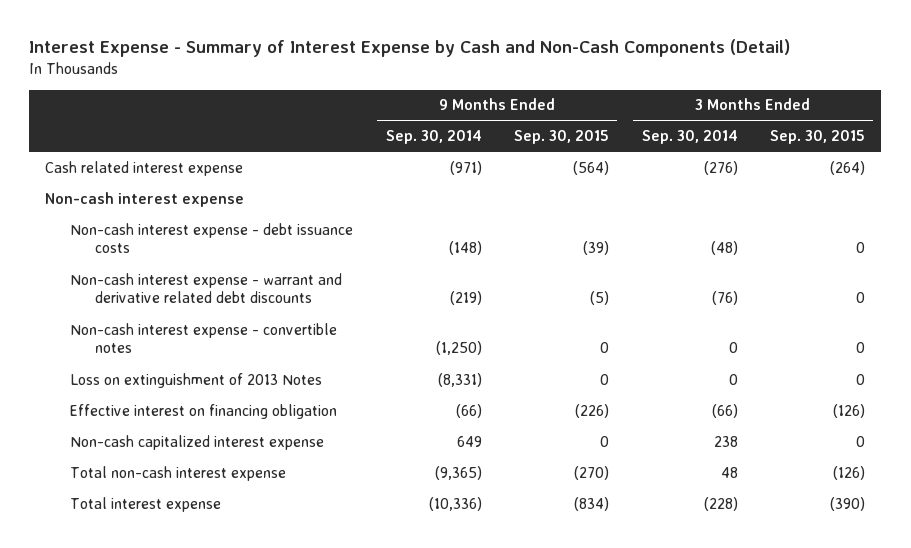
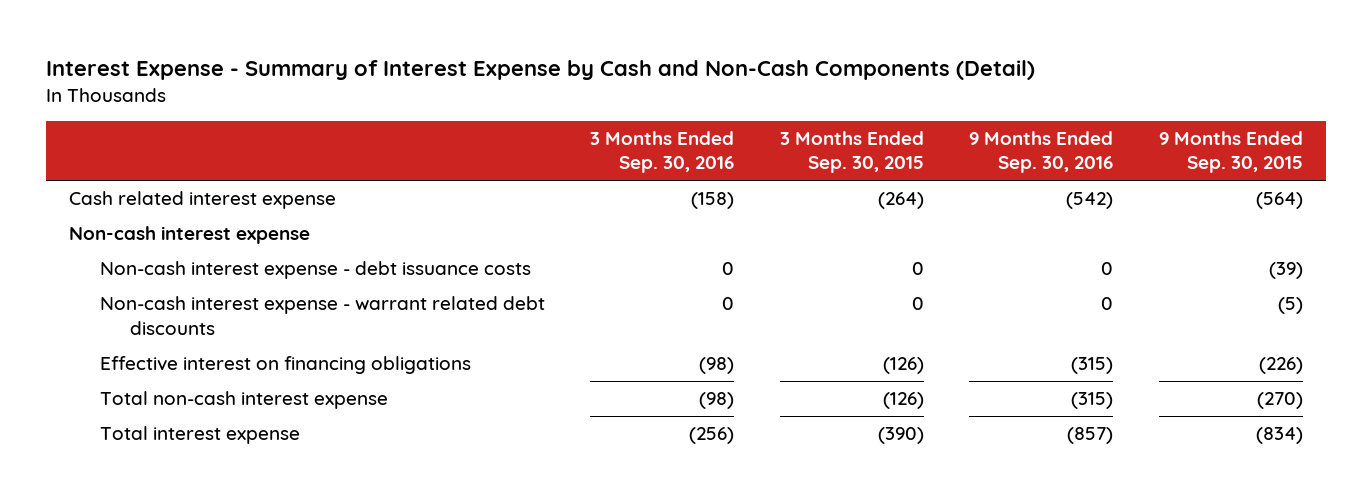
- | 9 Months Ended Sep. 30, 2014 | 9 Months Ended Sep. 30, 2015 | 3 Months Ended Sep. 30, 2014 | 3 Months Ended Sep. 30, 2015
+ | 3 Months Ended Sep. 30, 2016 | 3 Months Ended Sep. 30, 2015 | 9 Months Ended Sep. 30, 2016 | 9 Months Ended Sep. 30, 2015
- Non-cash interest expense - warrant and derivative related debt discounts | (219) | (5) | (76) | 0
- Non-cash interest expense - convertible notes | (1,250) | 0 | 0 | 0
- Loss on extinguishment of 2013 Notes | (8,331) | 0 | 0 | 0
- Effective interest on financing obligation | (66) | (226) | (66) | (126)
- Non-cash capitalized interest expense | 649 | 0 | 238 | 0
+ Non-cash interest expense - warrant related debt discounts | 0 | 0 | 0 | (5)
+ Effective interest on financing obligations | (98) | (126) | (315) | (226)

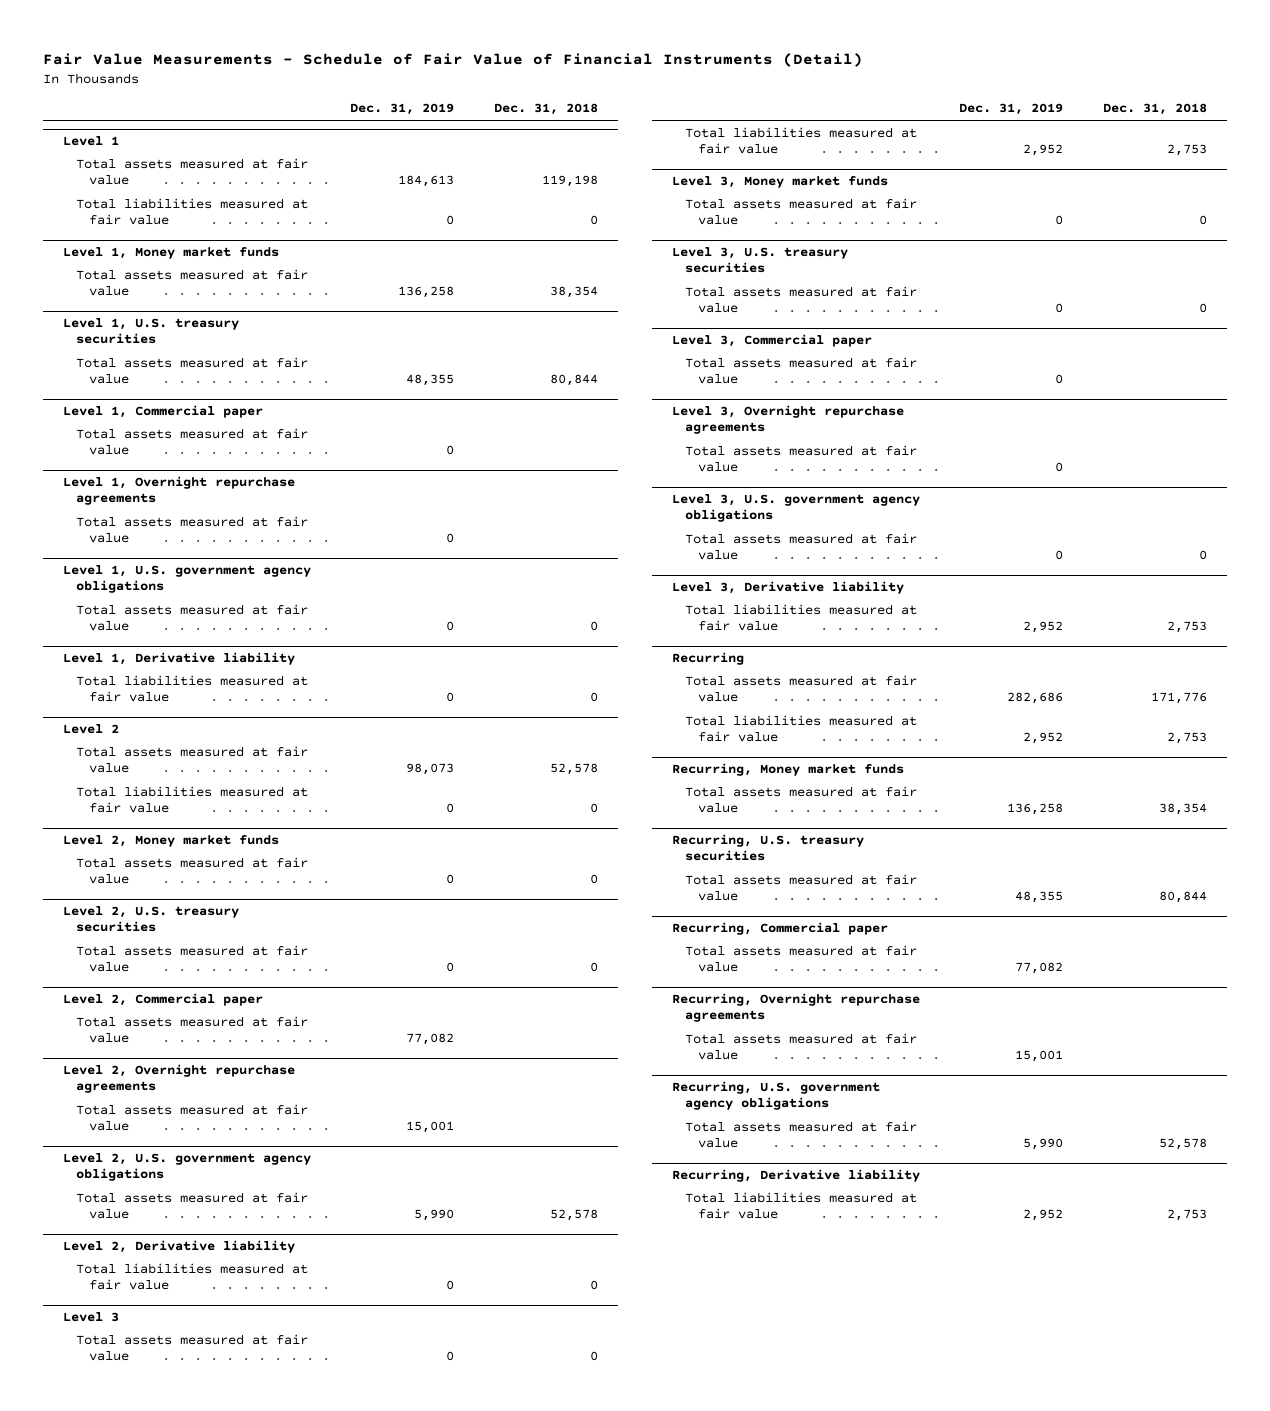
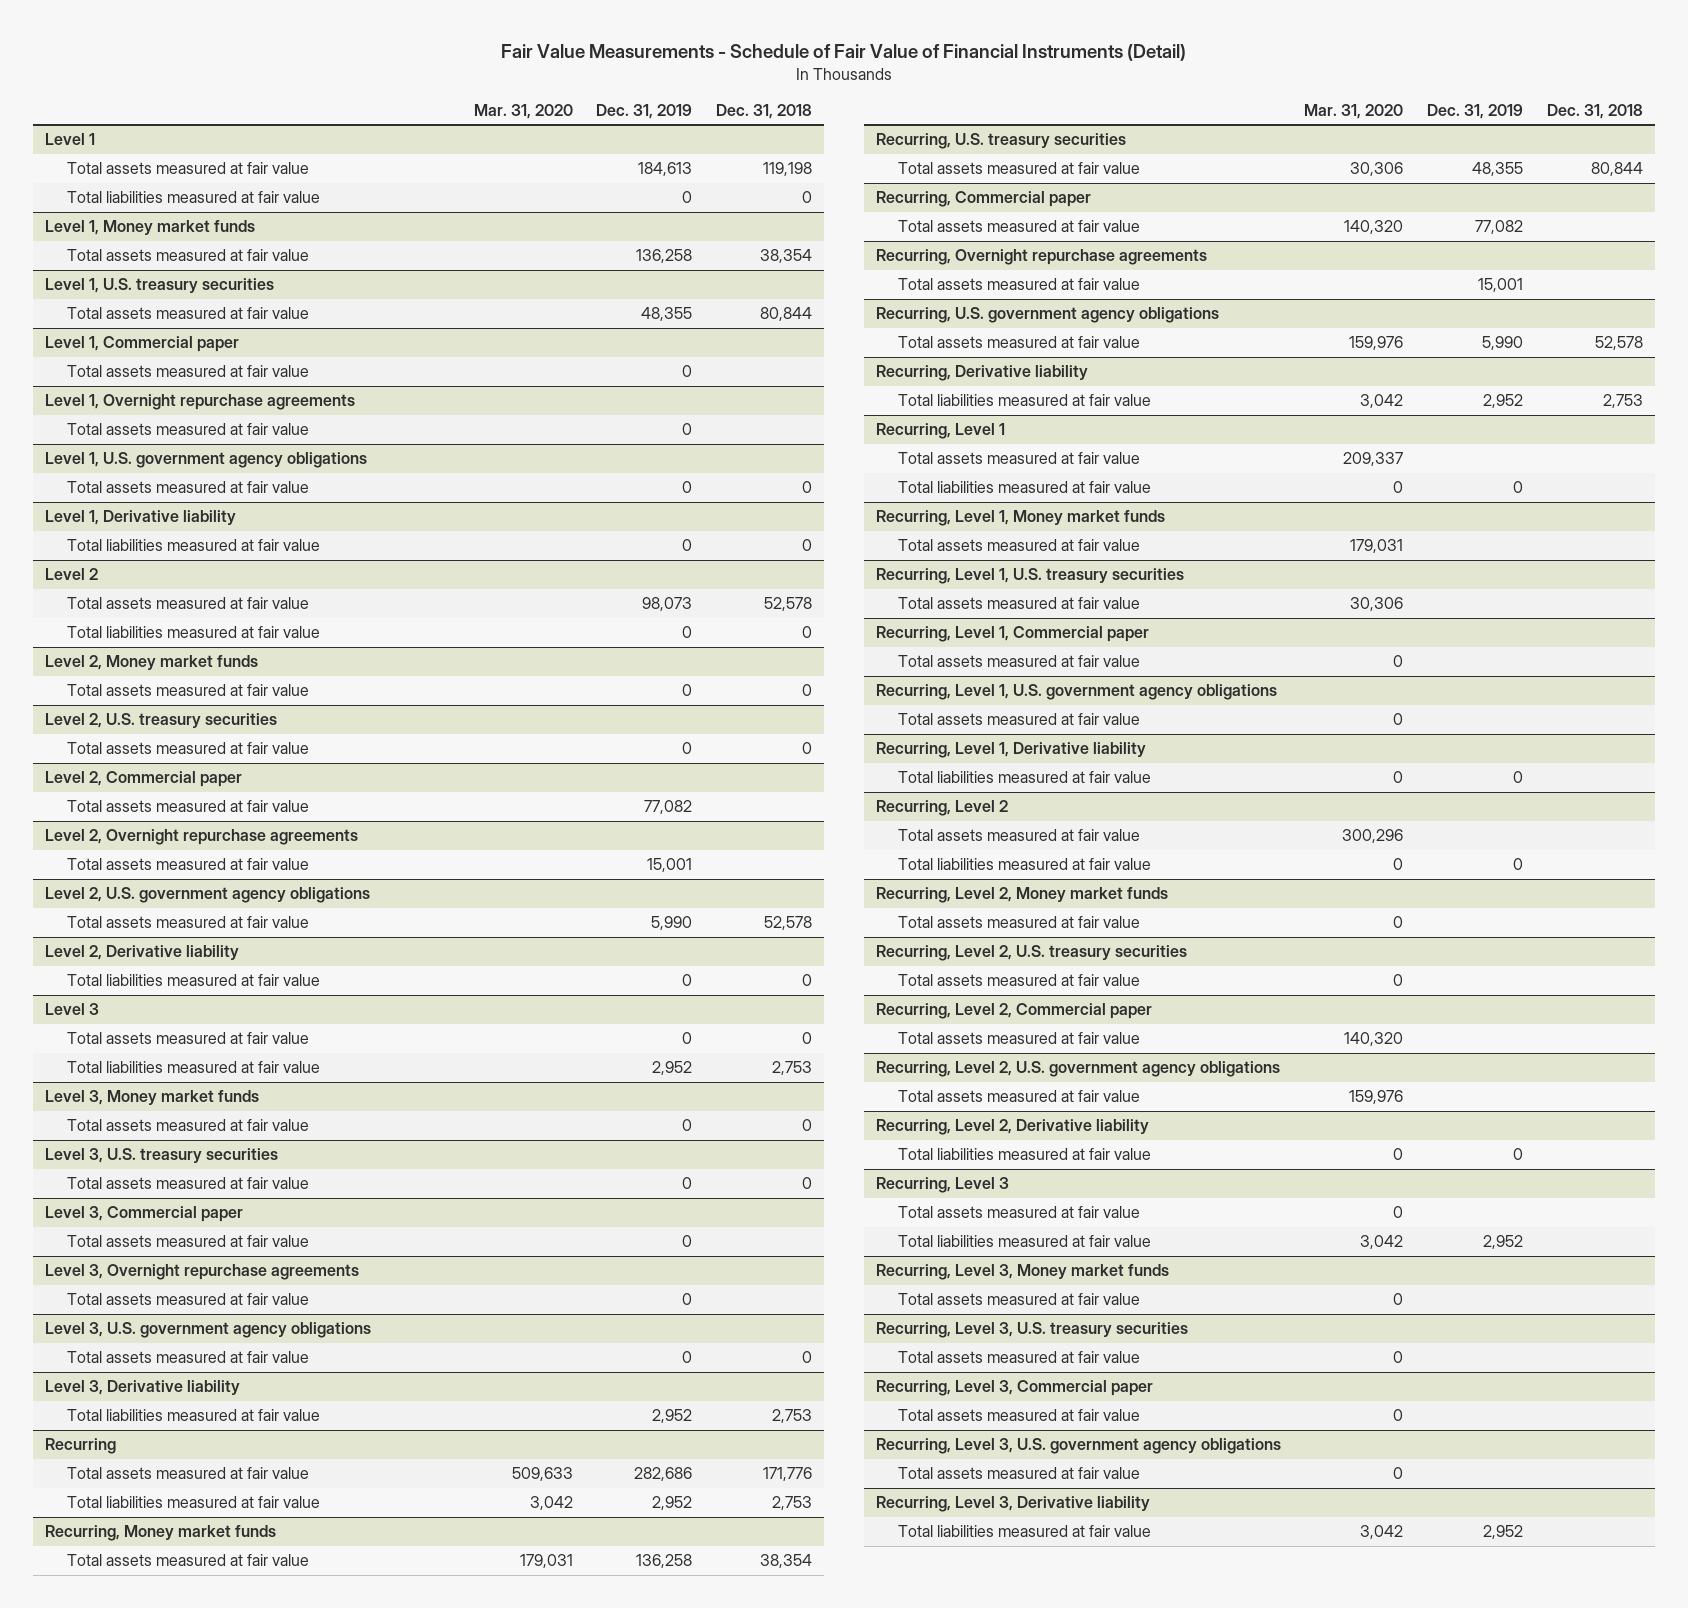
- | Dec. 31, 2019 | Dec. 31, 2018
+ | Mar. 31, 2020 | Dec. 31, 2019 | Dec. 31, 2018
+ Recurring, Level 1
+ Total assets measured at fair value | 209,337 | |
+ Total liabilities measured at fair value | 0 | 0 |
+ Recurring, Level 1, Money market funds
+ Total assets measured at fair value | 179,031 | |
+ Recurring, Level 1, U.S. treasury securities
+ Total assets measured at fair value | 30,306 | |
+ Recurring, Level 1, Commercial paper
+ Total assets measured at fair value | 0 | |
+ Recurring, Level 1, U.S. government agency obligations
+ Total assets measured at fair value | 0 | |
+ Recurring, Level 1, Derivative liability
+ Total liabilities measured at fair value | 0 | 0 |
+ Recurring, Level 2
+ Total assets measured at fair value | 300,296 | |
+ Total liabilities measured at fair value | 0 | 0 |
+ Recurring, Level 2, Money market funds
+ Total assets measured at fair value | 0 | |
+ Recurring, Level 2, U.S. treasury securities
+ Total assets measured at fair value | 0 | |
+ Recurring, Level 2, Commercial paper
+ Total assets measured at fair value | 140,320 | |
+ Recurring, Level 2, U.S. government agency obligations
+ Total assets measured at fair value | 159,976 | |
+ Recurring, Level 2, Derivative liability
+ Total liabilities measured at fair value | 0 | 0 |
+ Recurring, Level 3
+ Total assets measured at fair value | 0 | |
+ Total liabilities measured at fair value | 3,042 | 2,952 |
+ Recurring, Level 3, Money market funds
+ Total assets measured at fair value | 0 | |
+ Recurring, Level 3, U.S. treasury securities
+ Total assets measured at fair value | 0 | |
+ Recurring, Level 3, Commercial paper
+ Total assets measured at fair value | 0 | |
+ Recurring, Level 3, U.S. government agency obligations
+ Total assets measured at fair value | 0 | |
+ Recurring, Level 3, Derivative liability
+ Total liabilities measured at fair value | 3,042 | 2,952 |

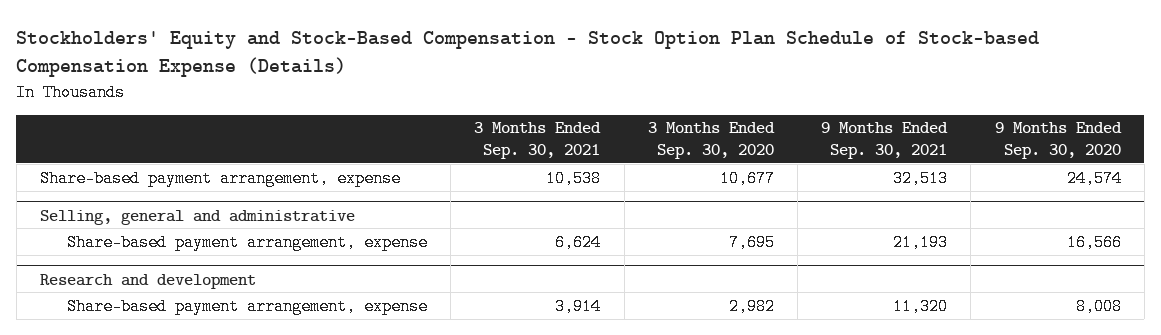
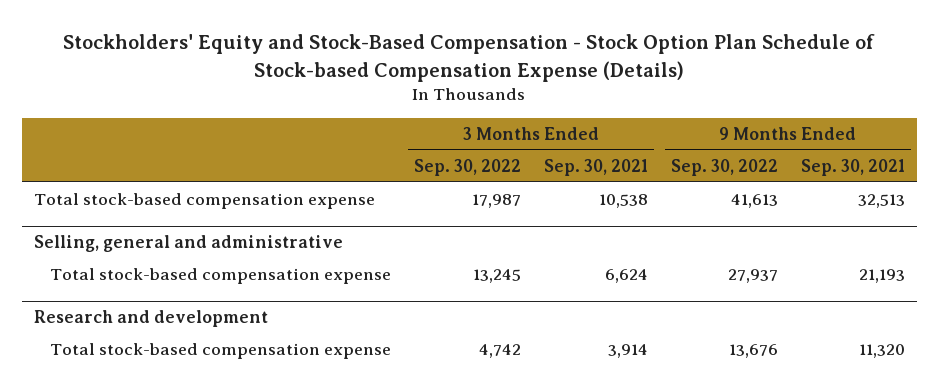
- | 3 Months Ended Sep. 30, 2021 | 3 Months Ended Sep. 30, 2020 | 9 Months Ended Sep. 30, 2021 | 9 Months Ended Sep. 30, 2020
+ | 3 Months Ended Sep. 30, 2022 | 3 Months Ended Sep. 30, 2021 | 9 Months Ended Sep. 30, 2022 | 9 Months Ended Sep. 30, 2021
- Share-based payment arrangement, expense | 10,538 | 10,677 | 32,513 | 24,574
+ Total stock-based compensation expense | 17,987 | 10,538 | 41,613 | 32,513
@ Selling, general and administrative
- Share-based payment arrangement, expense | 6,624 | 7,695 | 21,193 | 16,566
+ Total stock-based compensation expense | 13,245 | 6,624 | 27,937 | 21,193
@ Research and development
- Share-based payment arrangement, expense | 3,914 | 2,982 | 11,320 | 8,008
+ Total stock-based compensation expense | 4,742 | 3,914 | 13,676 | 11,320

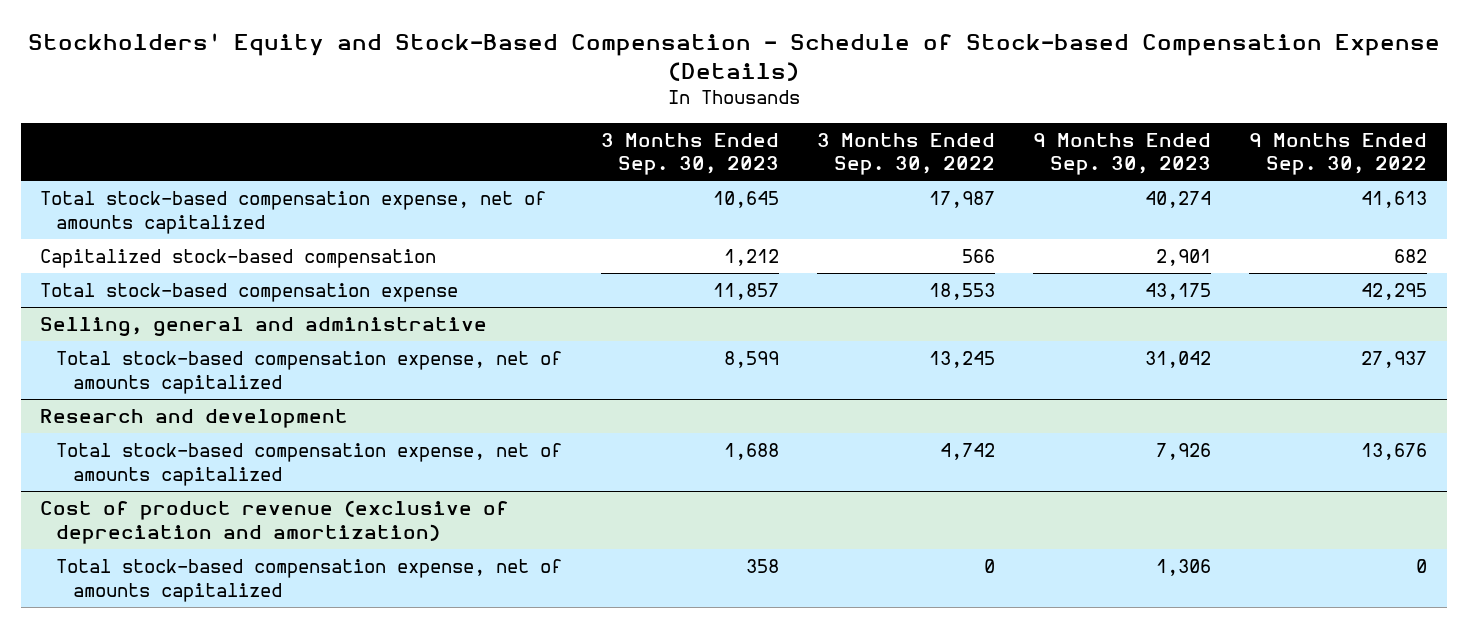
- Stockholders' Equity and Stock-Based Compensation - Stock Option Plan Schedule of Stock-based Compensation Expense (Details)
+ Stockholders' Equity and Stock-Based Compensation - Schedule of Stock-based Compensation Expense (Details)
- | 3 Months Ended Sep. 30, 2022 | 3 Months Ended Sep. 30, 2021 | 9 Months Ended Sep. 30, 2022 | 9 Months Ended Sep. 30, 2021
+ | 3 Months Ended Sep. 30, 2023 | 3 Months Ended Sep. 30, 2022 | 9 Months Ended Sep. 30, 2023 | 9 Months Ended Sep. 30, 2022
- Total stock-based compensation expense | 17,987 | 10,538 | 41,613 | 32,513
+ Total stock-based compensation expense, net of amounts capitalized | 10,645 | 17,987 | 40,274 | 41,613
+ Capitalized stock-based compensation | 1,212 | 566 | 2,901 | 682
+ Total stock-based compensation expense | 11,857 | 18,553 | 43,175 | 42,295
@ Selling, general and administrative
- Total stock-based compensation expense | 13,245 | 6,624 | 27,937 | 21,193
+ Total stock-based compensation expense, net of amounts capitalized | 8,599 | 13,245 | 31,042 | 27,937
@ Research and development
- Total stock-based compensation expense | 4,742 | 3,914 | 13,676 | 11,320
+ Total stock-based compensation expense, net of amounts capitalized | 1,688 | 4,742 | 7,926 | 13,676
+ Cost of product revenue (exclusive of depreciation and amortization)
+ Total stock-based compensation expense, net of amounts capitalized | 358 | 0 | 1,306 | 0

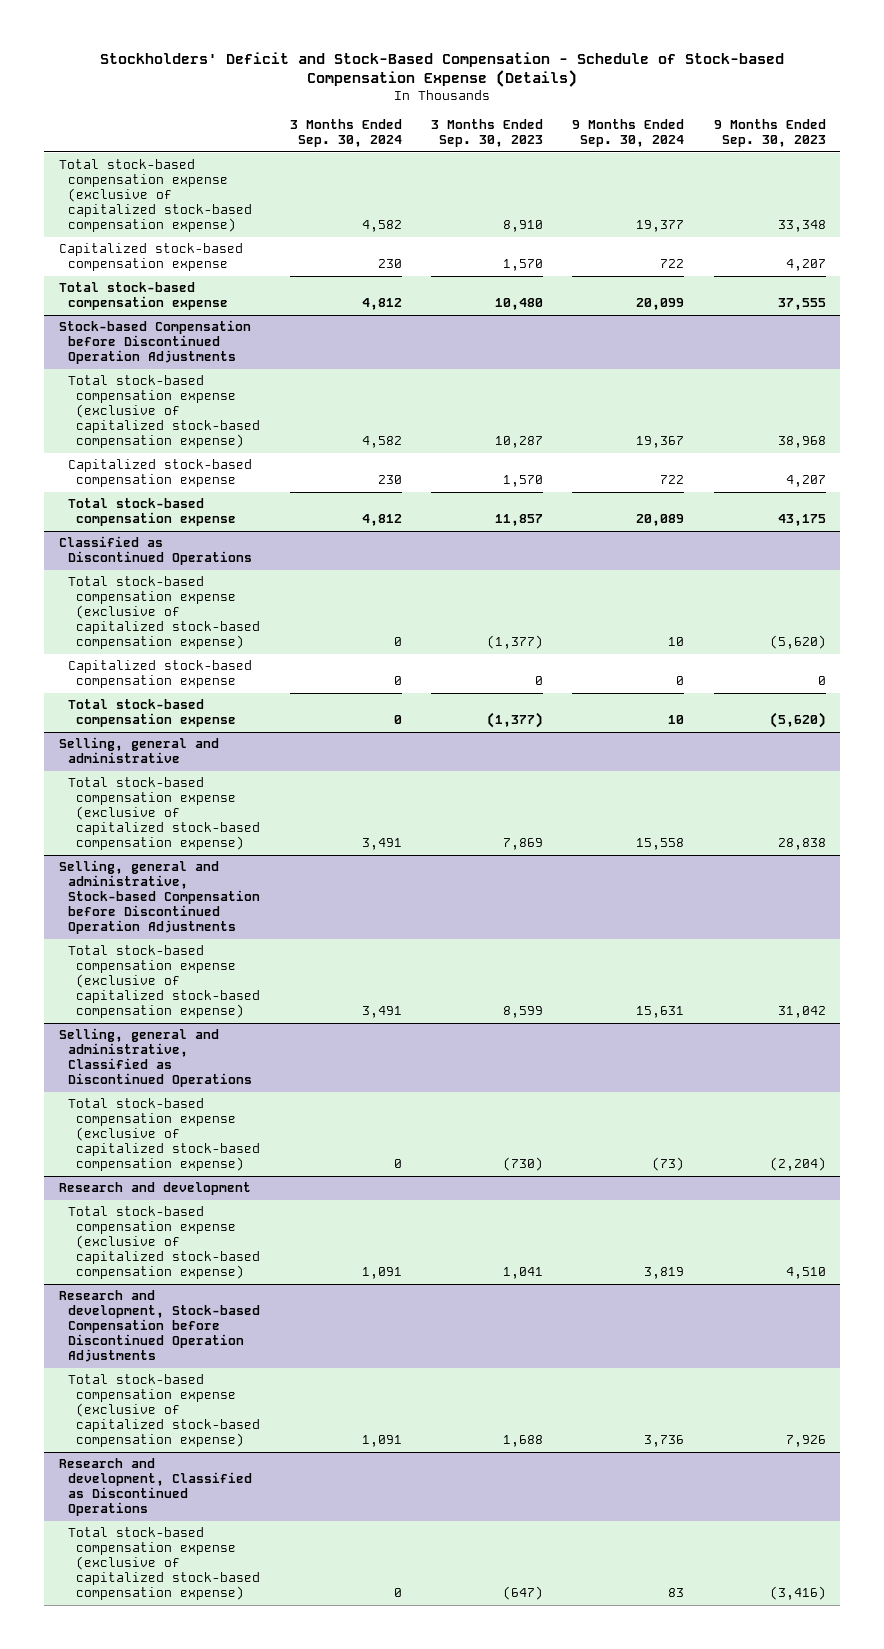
- Stockholders' Equity and Stock-Based Compensation - Schedule of Stock-based Compensation Expense (Details)
+ Stockholders' Deficit and Stock-Based Compensation - Schedule of Stock-based Compensation Expense (Details)
- | 3 Months Ended Sep. 30, 2023 | 3 Months Ended Sep. 30, 2022 | 9 Months Ended Sep. 30, 2023 | 9 Months Ended Sep. 30, 2022
+ | 3 Months Ended Sep. 30, 2024 | 3 Months Ended Sep. 30, 2023 | 9 Months Ended Sep. 30, 2024 | 9 Months Ended Sep. 30, 2023
- Total stock-based compensation expense, net of amounts capitalized | 10,645 | 17,987 | 40,274 | 41,613
- Capitalized stock-based compensation | 1,212 | 566 | 2,901 | 682
+ Total stock-based compensation expense (exclusive of capitalized stock-based compensation expense) | 4,582 | 8,910 | 19,377 | 33,348
+ Capitalized stock-based compensation expense | 230 | 1,570 | 722 | 4,207
+ Total stock-based compensation expense | 4,812 | 10,480 | 20,099 | 37,555
+ Stock-based Compensation before Discontinued Operation Adjustments
+ Total stock-based compensation expense (exclusive of capitalized stock-based compensation expense) | 4,582 | 10,287 | 19,367 | 38,968
+ Capitalized stock-based compensation expense | 230 | 1,570 | 722 | 4,207
+ Classified as Discontinued Operations
+ Total stock-based compensation expense (exclusive of capitalized stock-based compensation expense) | 0 | (1,377) | 10 | (5,620)
+ Capitalized stock-based compensation expense | 0 | 0 | 0 | 0
+ Total stock-based compensation expense | 0 | (1,377) | 10 | (5,620)
@ Selling, general and administrative
- Total stock-based compensation expense, net of amounts capitalized | 8,599 | 13,245 | 31,042 | 27,937
+ Total stock-based compensation expense (exclusive of capitalized stock-based compensation expense) | 3,491 | 7,869 | 15,558 | 28,838
+ Selling, general and administrative, Stock-based Compensation before Discontinued Operation Adjustments
+ Total stock-based compensation expense (exclusive of capitalized stock-based compensation expense) | 3,491 | 8,599 | 15,631 | 31,042
+ Selling, general and administrative, Classified as Discontinued Operations
+ Total stock-based compensation expense (exclusive of capitalized stock-based compensation expense) | 0 | (730) | (73) | (2,204)
@ Research and development
- Total stock-based compensation expense, net of amounts capitalized | 1,688 | 4,742 | 7,926 | 13,676
- Cost of product revenue (exclusive of depreciation and amortization)
- Total stock-based compensation expense, net of amounts capitalized | 358 | 0 | 1,306 | 0
@ Research and development
+ Total stock-based compensation expense (exclusive of capitalized stock-based compensation expense) | 1,091 | 1,041 | 3,819 | 4,510
+ Research and development, Stock-based Compensation before Discontinued Operation Adjustments
+ Total stock-based compensation expense (exclusive of capitalized stock-based compensation expense) | 1,091 | 1,688 | 3,736 | 7,926
+ Research and development, Classified as Discontinued Operations
+ Total stock-based compensation expense (exclusive of capitalized stock-based compensation expense) | 0 | (647) | 83 | (3,416)

